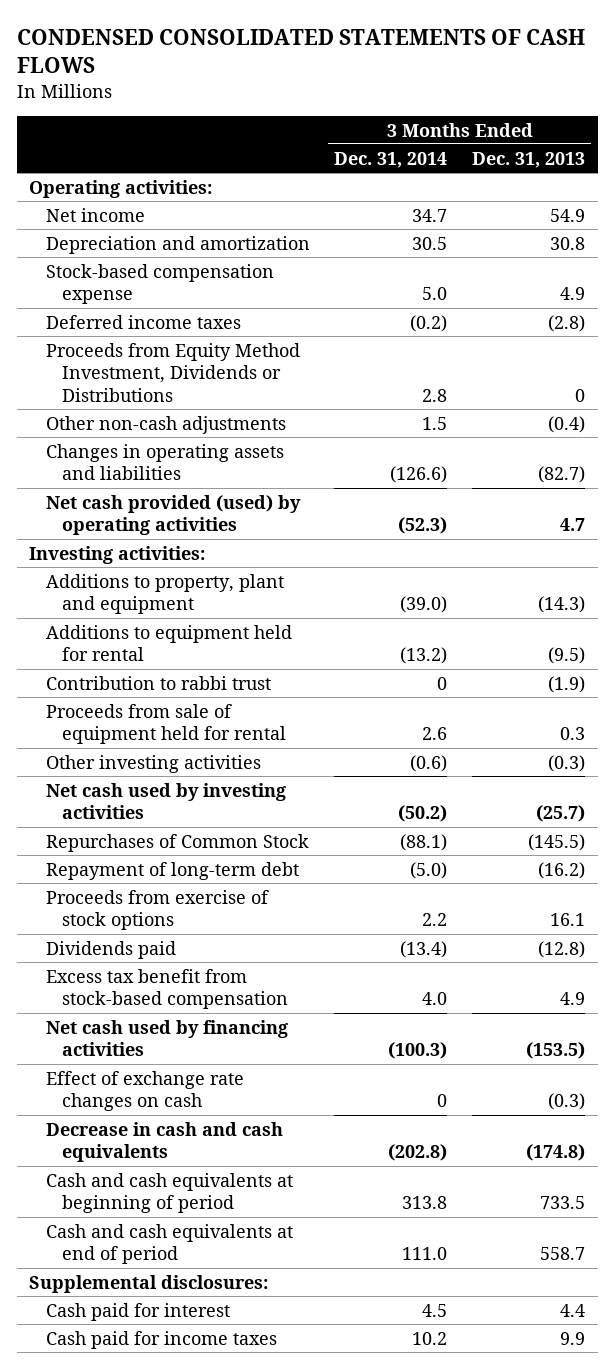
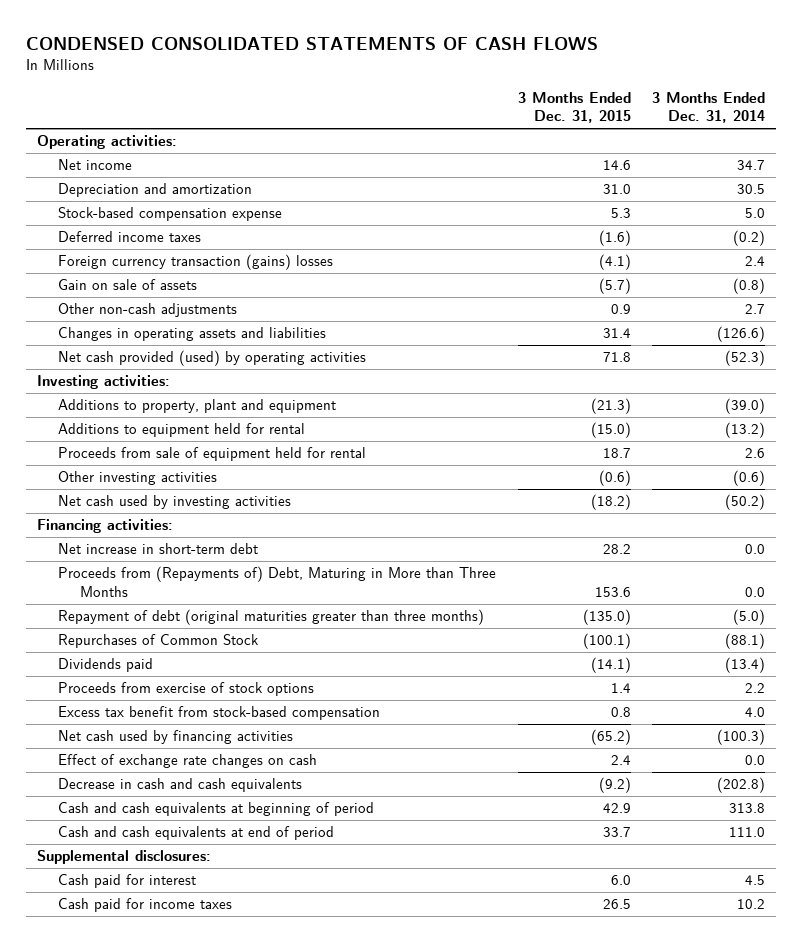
- | 3 Months Ended Dec. 31, 2014 | 3 Months Ended Dec. 31, 2013
+ | 3 Months Ended Dec. 31, 2015 | 3 Months Ended Dec. 31, 2014
- Proceeds from Equity Method Investment, Dividends or Distributions | 2.8 | 0
- Other non-cash adjustments | 1.5 | (0.4)
+ Foreign currency transaction (gains) losses | (4.1) | 2.4
+ Gain on sale of assets | (5.7) | (0.8)
+ Other non-cash adjustments | 0.9 | 2.7
- Contribution to rabbi trust | 0 | (1.9)
+ Financing activities:
+ Net increase in short-term debt | 28.2 | 0.0
+ Proceeds from (Repayments of) Debt, Maturing in More than Three Months | 153.6 | 0.0
+ Repayment of debt (original maturities greater than three months) | (135.0) | (5.0)
- Repayment of long-term debt | (5.0) | (16.2)
moved down: Proceeds from exercise of stock options | 1.4 | 2.2
- Effect of exchange rate changes on cash | 0 | (0.3)
+ Effect of exchange rate changes on cash | 2.4 | 0.0

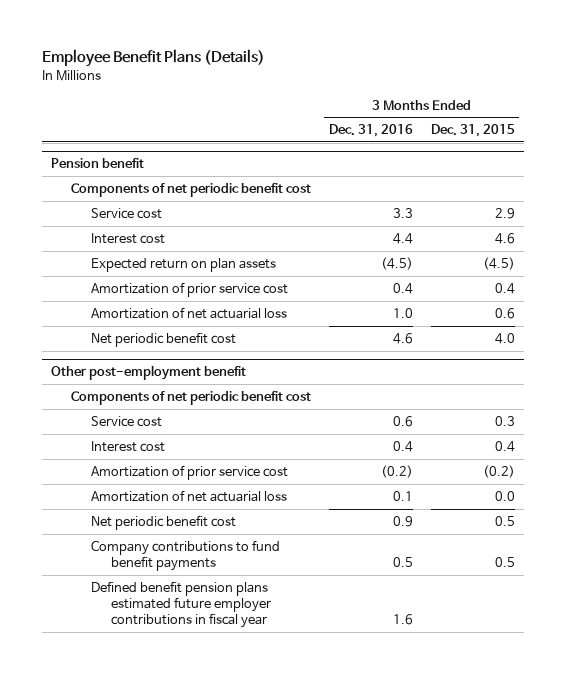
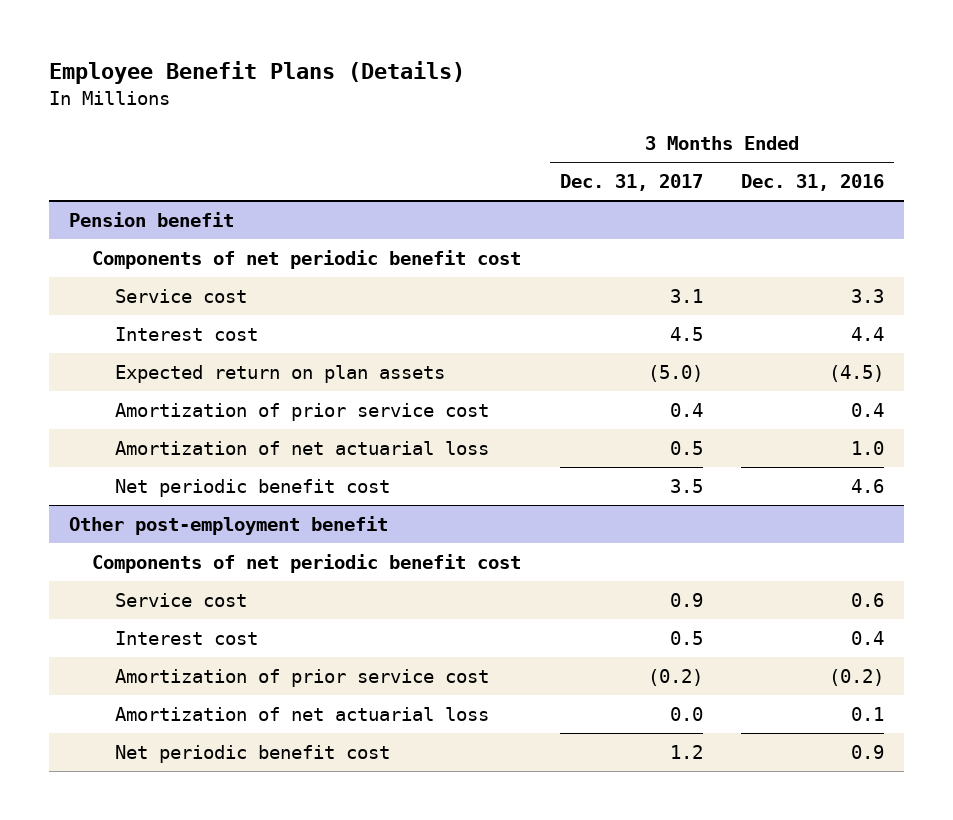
- | 3 Months Ended Dec. 31, 2016 | 3 Months Ended Dec. 31, 2015
+ | 3 Months Ended Dec. 31, 2017 | 3 Months Ended Dec. 31, 2016
@ Other post-employment benefit
- Company contributions to fund benefit payments | 0.5 | 0.5
- Defined benefit pension plans estimated future employer contributions in fiscal year | 1.6 |

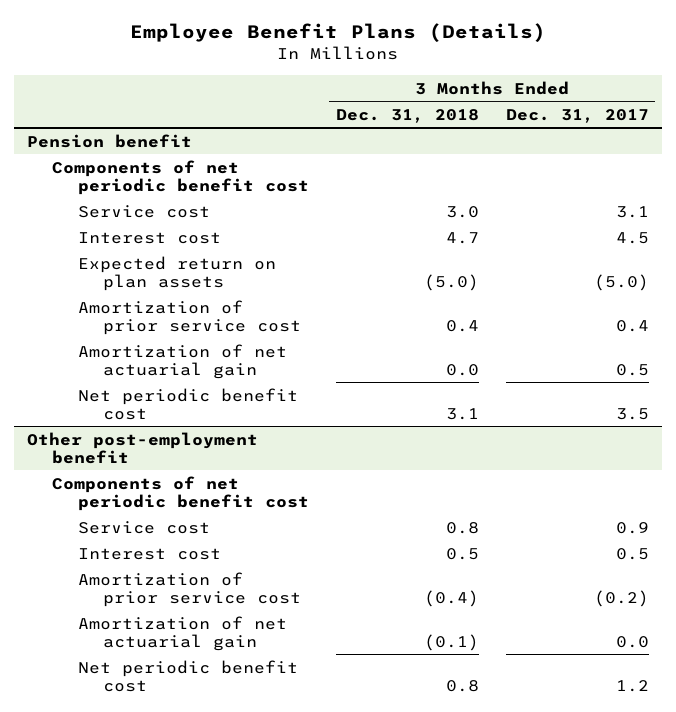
- | 3 Months Ended Dec. 31, 2017 | 3 Months Ended Dec. 31, 2016
+ | 3 Months Ended Dec. 31, 2018 | 3 Months Ended Dec. 31, 2017
@ Pension benefit
- Amortization of net actuarial loss | 0.5 | 1.0
+ Amortization of net actuarial gain | 0.0 | 0.5
@ Other post-employment benefit
- Amortization of net actuarial loss | 0.0 | 0.1
+ Amortization of net actuarial gain | (0.1) | 0.0

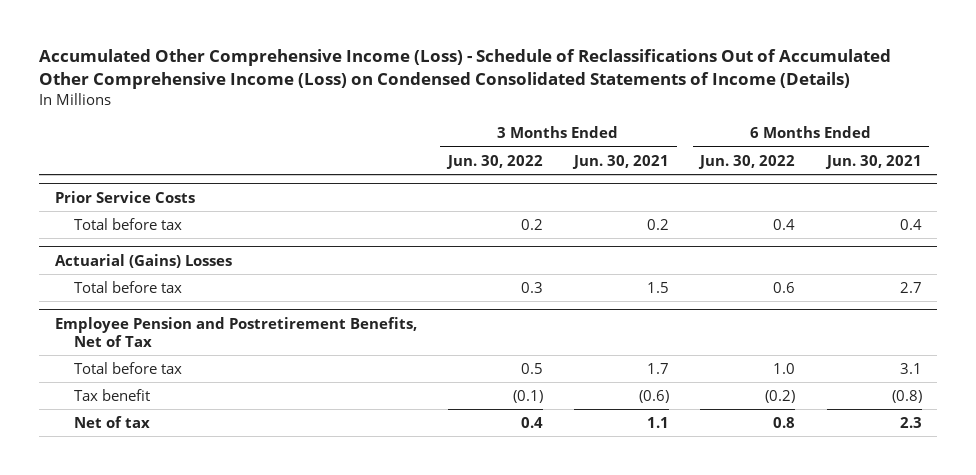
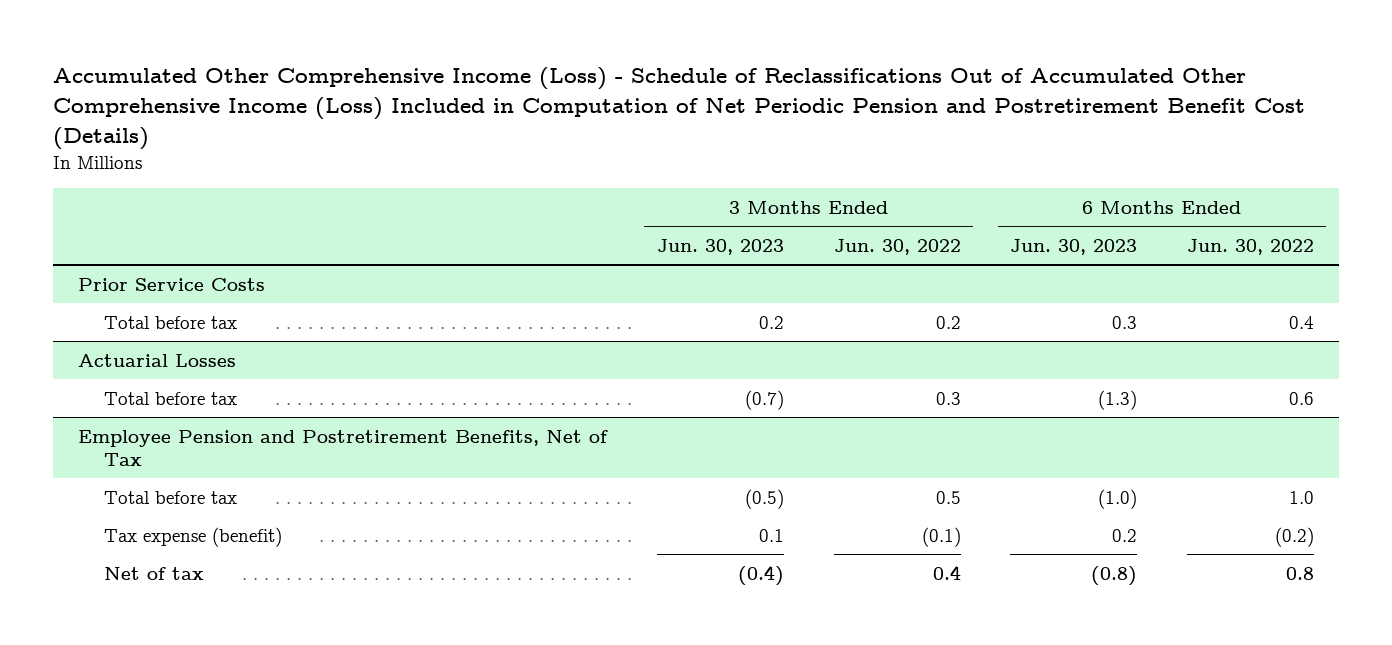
- Accumulated Other Comprehensive Income (Loss) - Schedule of Reclassifications Out of Accumulated Other Comprehensive Income (Loss) on Condensed Consolidated Statements of Income (Details)
+ Accumulated Other Comprehensive Income (Loss) - Schedule of Reclassifications Out of Accumulated Other Comprehensive Income (Loss) Included in Computation of Net Periodic Pension and Postretirement Benefit Cost (Details)
- | 3 Months Ended Jun. 30, 2022 | 3 Months Ended Jun. 30, 2021 | 6 Months Ended Jun. 30, 2022 | 6 Months Ended Jun. 30, 2021
+ | 3 Months Ended Jun. 30, 2023 | 3 Months Ended Jun. 30, 2022 | 6 Months Ended Jun. 30, 2023 | 6 Months Ended Jun. 30, 2022
- Actuarial (Gains) Losses
+ Actuarial Losses
@ Employee Pension and Postretirement Benefits, Net of Tax
- Tax benefit | (0.1) | (0.6) | (0.2) | (0.8)
+ Tax expense (benefit) | 0.1 | (0.1) | 0.2 | (0.2)

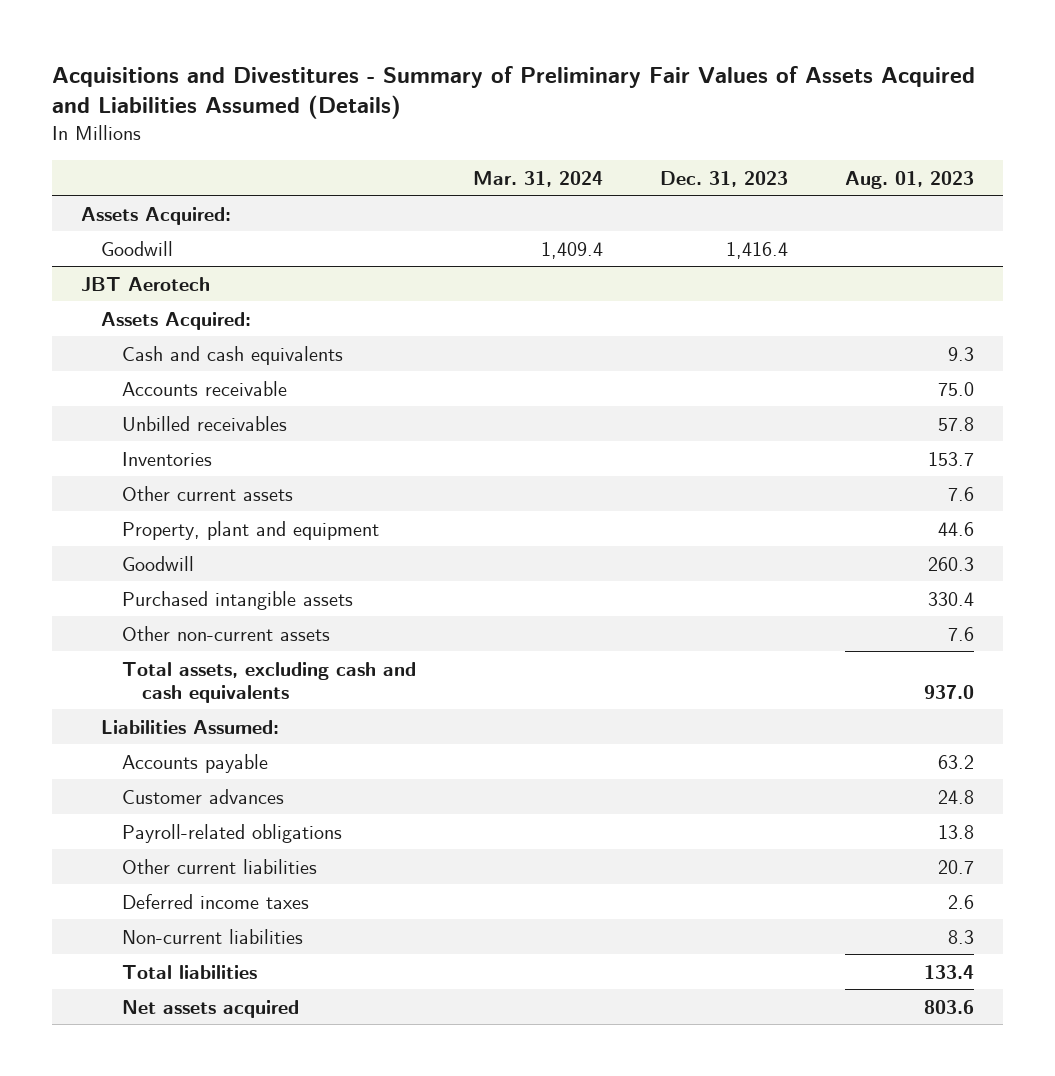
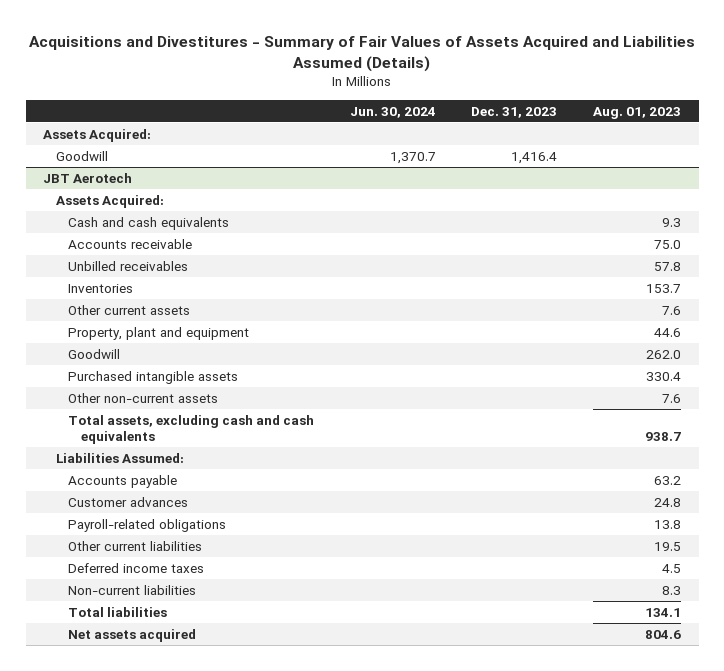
- Acquisitions and Divestitures - Summary of Preliminary Fair Values of Assets Acquired and Liabilities Assumed (Details)
+ Acquisitions and Divestitures - Summary of Fair Values of Assets Acquired and Liabilities Assumed (Details)
- | Mar. 31, 2024 | Dec. 31, 2023 | Aug. 01, 2023
+ | Jun. 30, 2024 | Dec. 31, 2023 | Aug. 01, 2023
@ JBT Aerotech
- Goodwill | | | 260.3
+ Goodwill | | | 262.0
- Total assets, excluding cash and cash equivalents | | | 937.0
+ Total assets, excluding cash and cash equivalents | | | 938.7
- Other current liabilities | | | 20.7
- Deferred income taxes | | | 2.6
+ Other current liabilities | | | 19.5
+ Deferred income taxes | | | 4.5
- Total liabilities | | | 133.4
- Net assets acquired | | | 803.6
+ Total liabilities | | | 134.1
+ Net assets acquired | | | 804.6

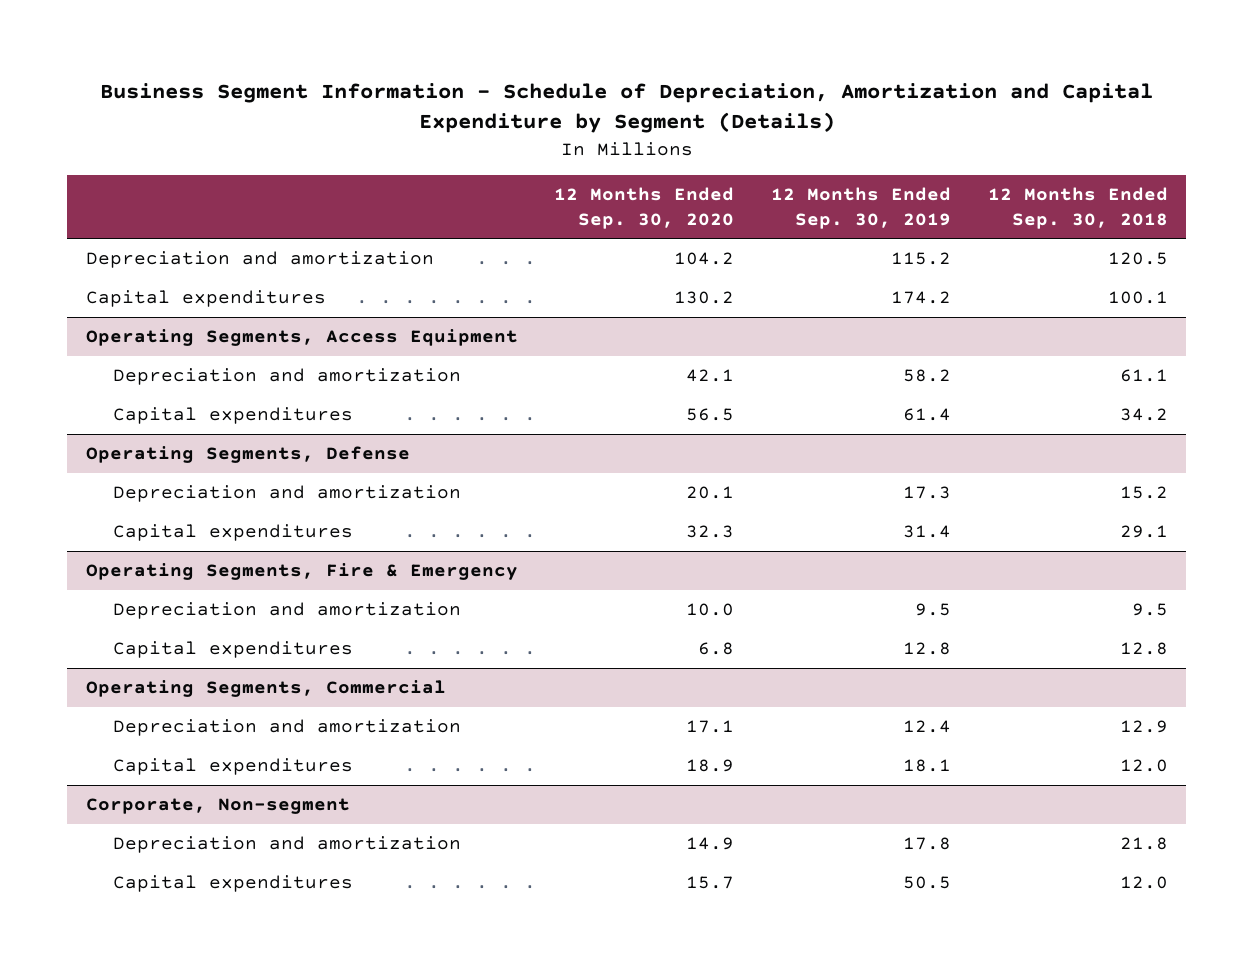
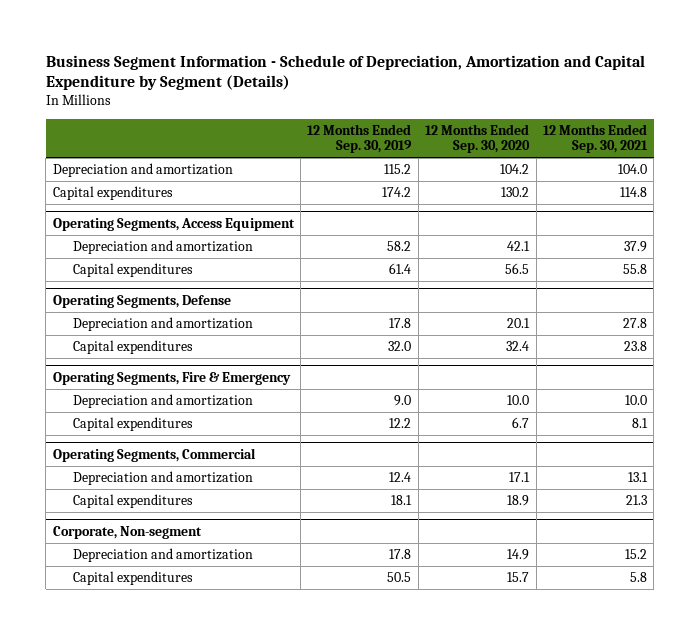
- | 12 Months Ended Sep. 30, 2020 | 12 Months Ended Sep. 30, 2019 | 12 Months Ended Sep. 30, 2018
+ | 12 Months Ended Sep. 30, 2019 | 12 Months Ended Sep. 30, 2020 | 12 Months Ended Sep. 30, 2021
@ Operating Segments, Defense
- Depreciation and amortization | 20.1 | 17.3 | 15.2
- Capital expenditures | 32.3 | 31.4 | 29.1
+ Depreciation and amortization | 17.8 | 20.1 | 27.8
+ Capital expenditures | 32.0 | 32.4 | 23.8
@ Operating Segments, Fire & Emergency
- Depreciation and amortization | 10.0 | 9.5 | 9.5
- Capital expenditures | 6.8 | 12.8 | 12.8
+ Depreciation and amortization | 9.0 | 10.0 | 10.0
+ Capital expenditures | 12.2 | 6.7 | 8.1

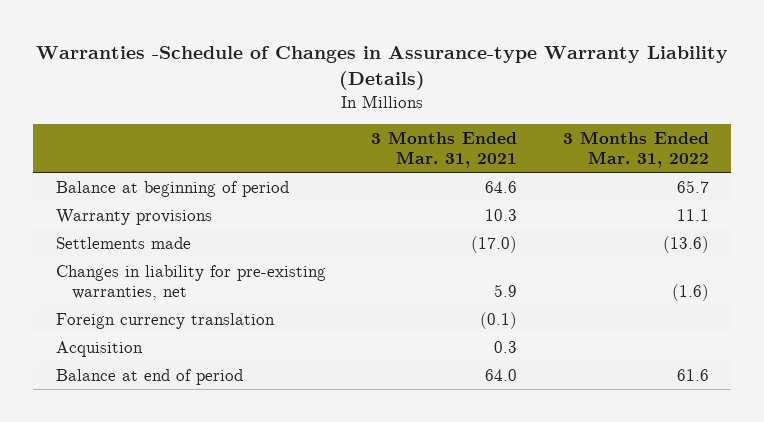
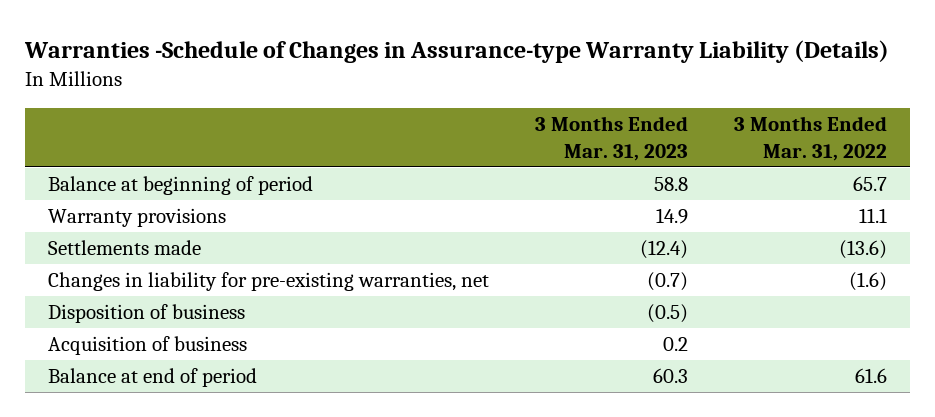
- | 3 Months Ended Mar. 31, 2021 | 3 Months Ended Mar. 31, 2022
+ | 3 Months Ended Mar. 31, 2023 | 3 Months Ended Mar. 31, 2022
- Foreign currency translation | (0.1) |
- Acquisition | 0.3 |
+ Disposition of business | (0.5) |
+ Acquisition of business | 0.2 |

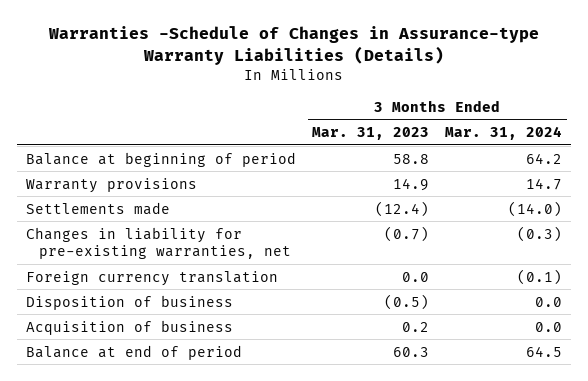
- Warranties -Schedule of Changes in Assurance-type Warranty Liability (Details)
+ Warranties -Schedule of Changes in Assurance-type Warranty Liabilities (Details)
- | 3 Months Ended Mar. 31, 2023 | 3 Months Ended Mar. 31, 2022
+ | 3 Months Ended Mar. 31, 2023 | 3 Months Ended Mar. 31, 2024
+ Foreign currency translation | 0.0 | (0.1)

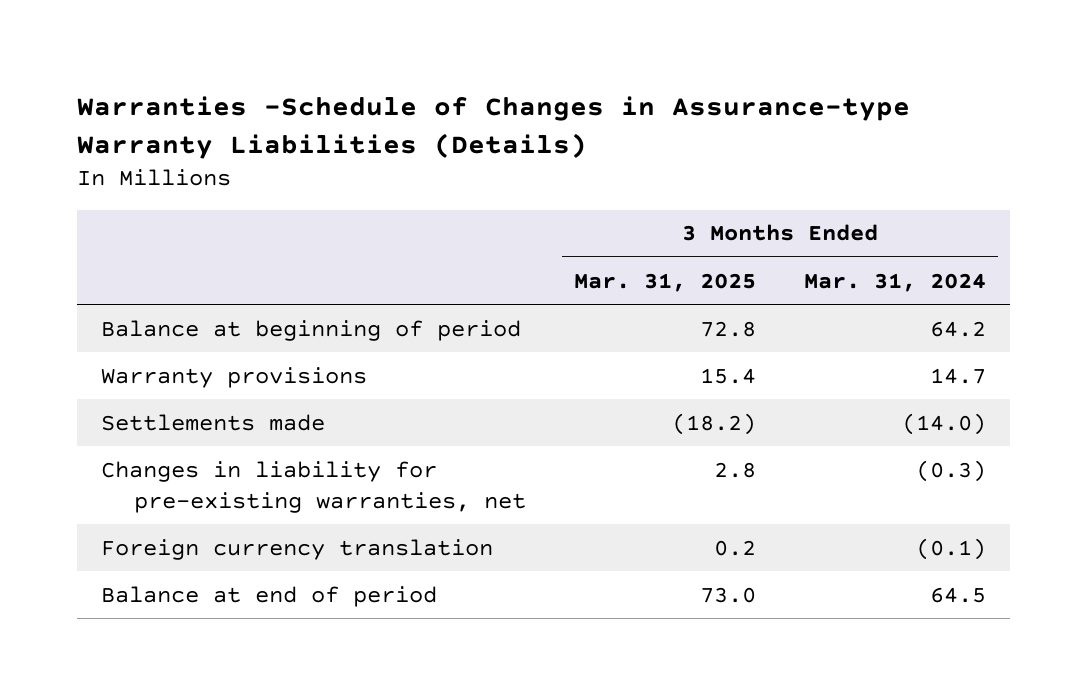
- | 3 Months Ended Mar. 31, 2023 | 3 Months Ended Mar. 31, 2024
+ | 3 Months Ended Mar. 31, 2025 | 3 Months Ended Mar. 31, 2024
- Disposition of business | (0.5) | 0.0
- Acquisition of business | 0.2 | 0.0

